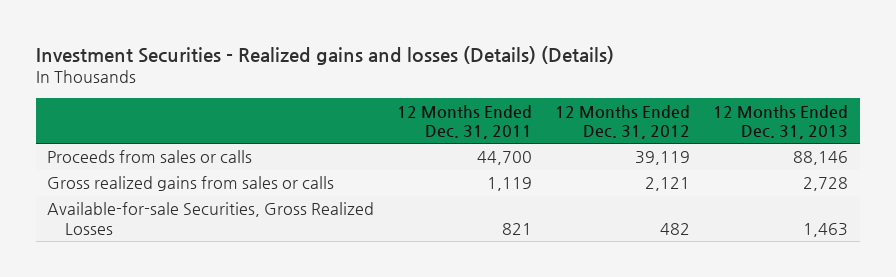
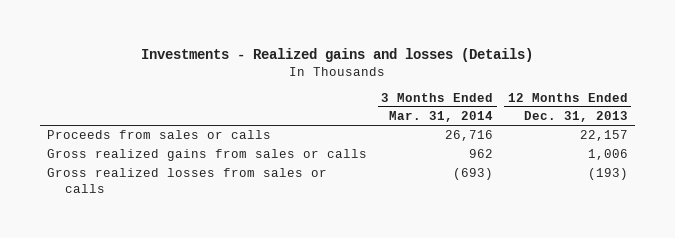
- Investment Securities - Realized gains and losses (Details) (Details)
+ Investments - Realized gains and losses (Details)
- | 12 Months Ended Dec. 31, 2011 | 12 Months Ended Dec. 31, 2012 | 12 Months Ended Dec. 31, 2013
+ | 3 Months Ended Mar. 31, 2014 | 12 Months Ended Dec. 31, 2013
- Proceeds from sales or calls | 44,700 | 39,119 | 88,146
- Gross realized gains from sales or calls | 1,119 | 2,121 | 2,728
- Available-for-sale Securities, Gross Realized Losses | 821 | 482 | 1,463
+ Proceeds from sales or calls | 26,716 | 22,157
+ Gross realized gains from sales or calls | 962 | 1,006
+ Gross realized losses from sales or calls | (693) | (193)

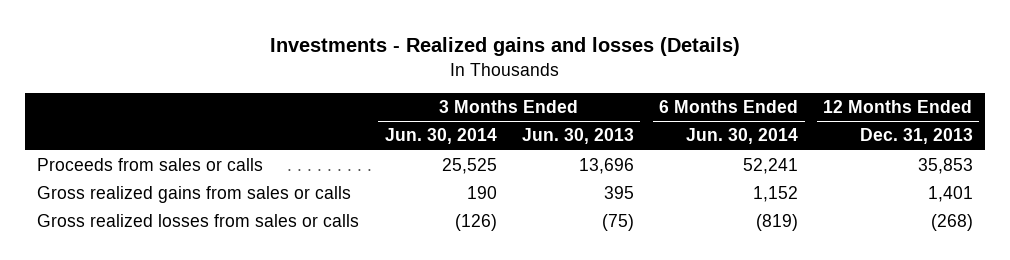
- | 3 Months Ended Mar. 31, 2014 | 12 Months Ended Dec. 31, 2013
+ | 3 Months Ended Jun. 30, 2014 | 3 Months Ended Jun. 30, 2013 | 6 Months Ended Jun. 30, 2014 | 12 Months Ended Dec. 31, 2013
- Proceeds from sales or calls | 26,716 | 22,157
- Gross realized gains from sales or calls | 962 | 1,006
- Gross realized losses from sales or calls | (693) | (193)
+ Proceeds from sales or calls | 25,525 | 13,696 | 52,241 | 35,853
+ Gross realized gains from sales or calls | 190 | 395 | 1,152 | 1,401
+ Gross realized losses from sales or calls | (126) | (75) | (819) | (268)

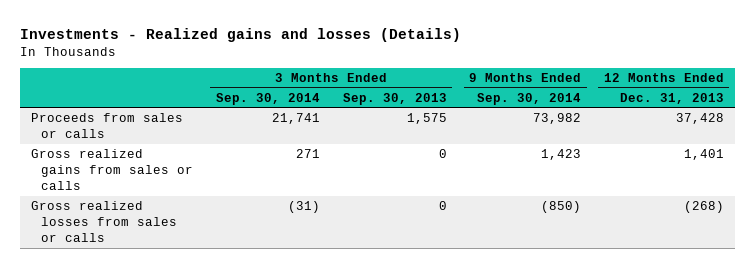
- | 3 Months Ended Jun. 30, 2014 | 3 Months Ended Jun. 30, 2013 | 6 Months Ended Jun. 30, 2014 | 12 Months Ended Dec. 31, 2013
+ | 3 Months Ended Sep. 30, 2014 | 3 Months Ended Sep. 30, 2013 | 9 Months Ended Sep. 30, 2014 | 12 Months Ended Dec. 31, 2013
- Proceeds from sales or calls | 25,525 | 13,696 | 52,241 | 35,853
+ Proceeds from sales or calls | 21,741 | 1,575 | 73,982 | 37,428

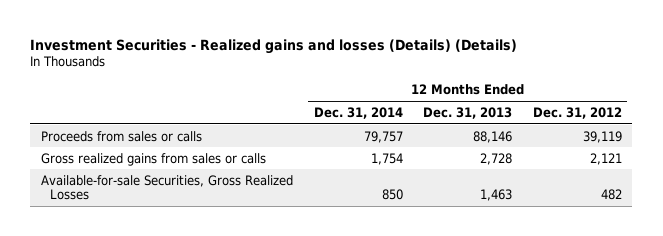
- Investments - Realized gains and losses (Details)
+ Investment Securities - Realized gains and losses (Details) (Details)
- | 3 Months Ended Sep. 30, 2014 | 3 Months Ended Sep. 30, 2013 | 9 Months Ended Sep. 30, 2014 | 12 Months Ended Dec. 31, 2013
+ | 12 Months Ended Dec. 31, 2014 | 12 Months Ended Dec. 31, 2013 | 12 Months Ended Dec. 31, 2012
- Proceeds from sales or calls | 21,741 | 1,575 | 73,982 | 37,428
- Gross realized gains from sales or calls | 271 | 0 | 1,423 | 1,401
- Gross realized losses from sales or calls | (31) | 0 | (850) | (268)
+ Proceeds from sales or calls | 79,757 | 88,146 | 39,119
+ Gross realized gains from sales or calls | 1,754 | 2,728 | 2,121
+ Available-for-sale Securities, Gross Realized Losses | 850 | 1,463 | 482

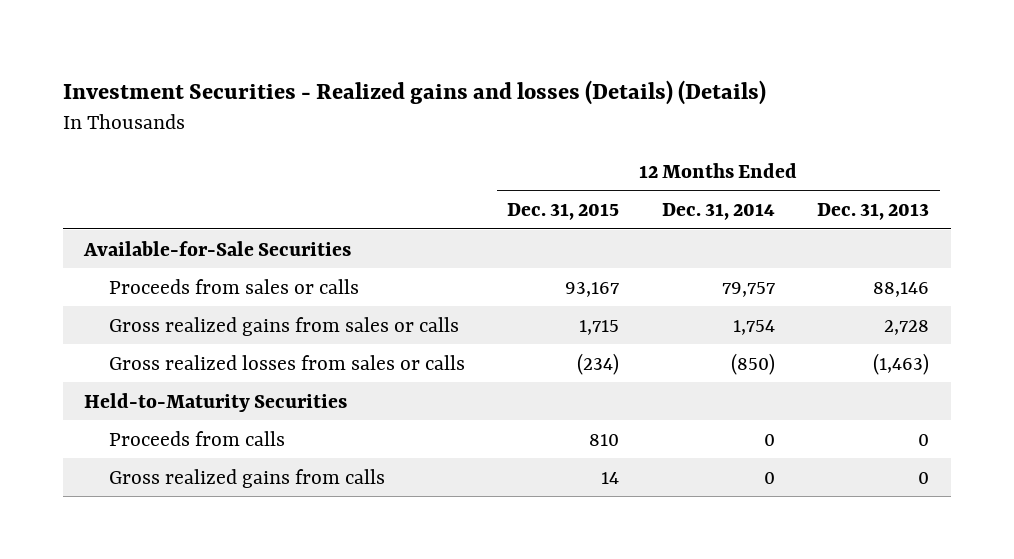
- | 12 Months Ended Dec. 31, 2014 | 12 Months Ended Dec. 31, 2013 | 12 Months Ended Dec. 31, 2012
+ | 12 Months Ended Dec. 31, 2015 | 12 Months Ended Dec. 31, 2014 | 12 Months Ended Dec. 31, 2013
+ Available-for-Sale Securities
- Available-for-sale Securities, Gross Realized Losses | 850 | 1,463 | 482
+ Gross realized losses from sales or calls | (234) | (850) | (1,463)
+ Held-to-Maturity Securities
+ Proceeds from calls | 810 | 0 | 0
+ Gross realized gains from calls | 14 | 0 | 0

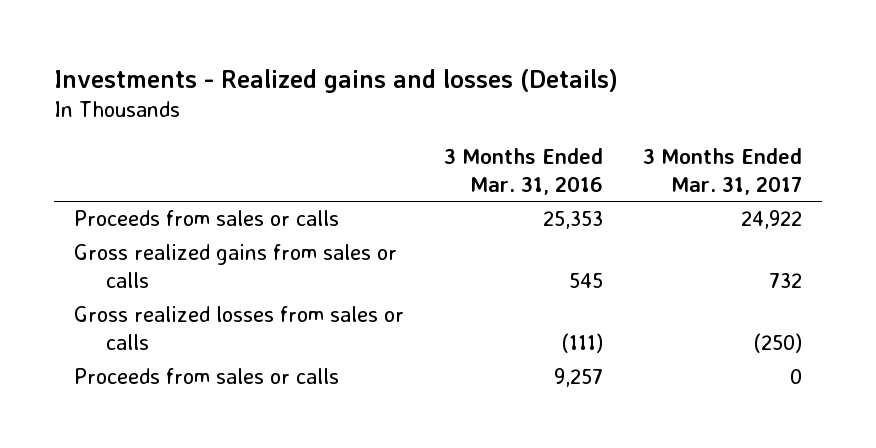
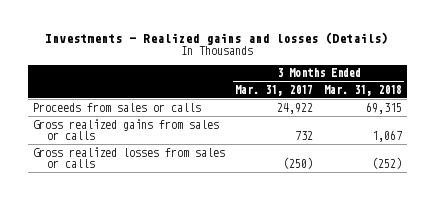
- | 3 Months Ended Mar. 31, 2016 | 3 Months Ended Mar. 31, 2017
+ | 3 Months Ended Mar. 31, 2017 | 3 Months Ended Mar. 31, 2018
- Proceeds from sales or calls | 9,257 | 0

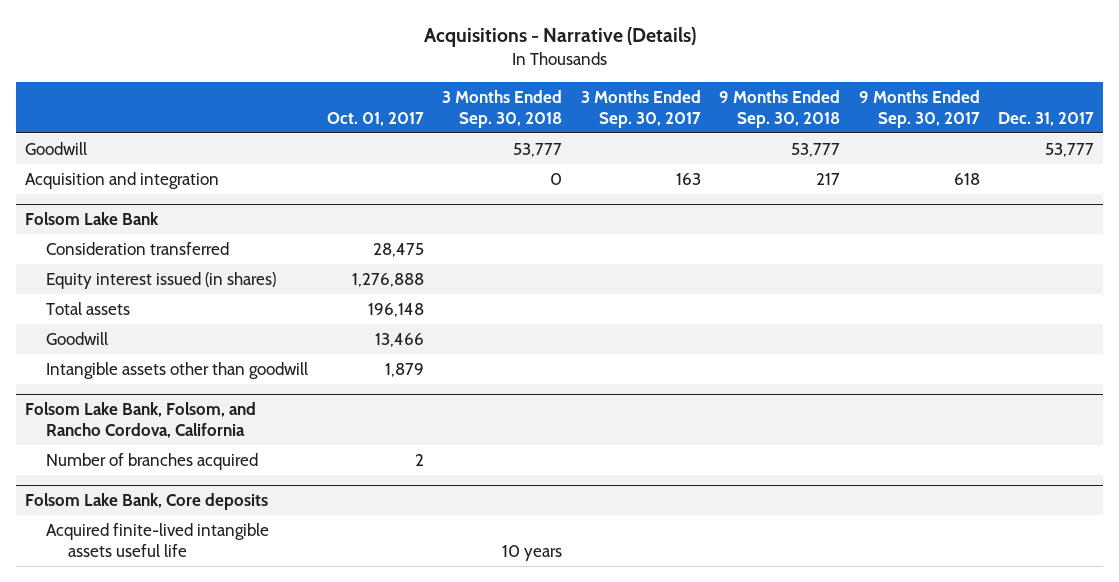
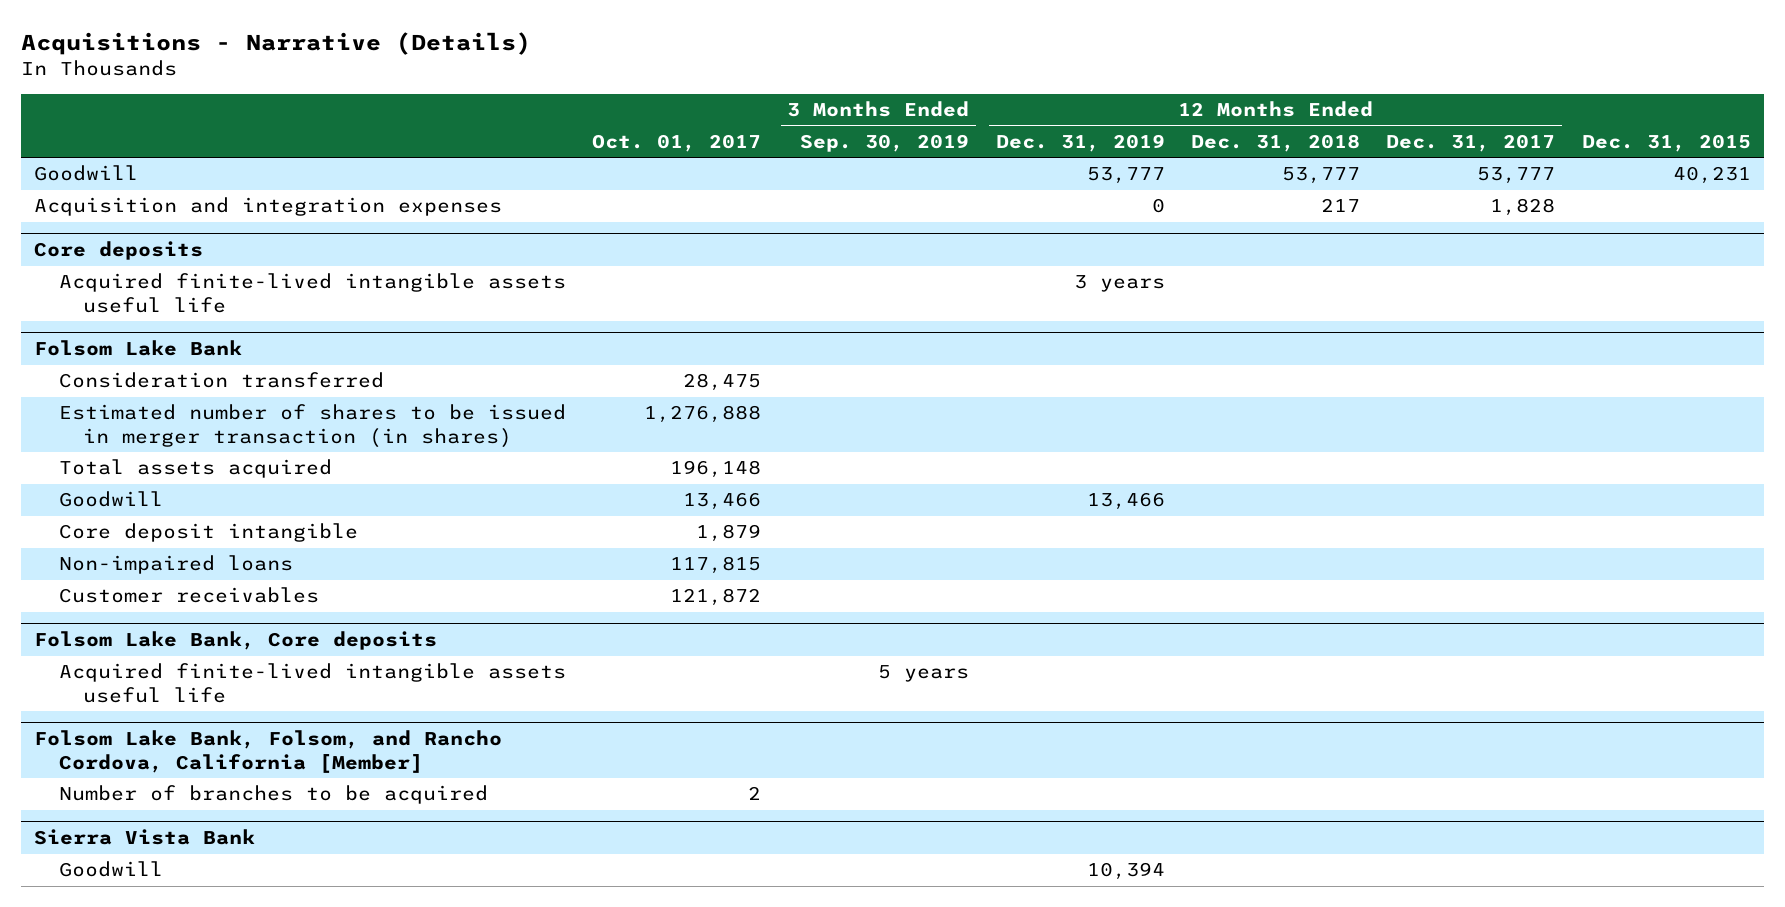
- | Oct. 01, 2017 | 3 Months Ended Sep. 30, 2018 | 3 Months Ended Sep. 30, 2017 | 9 Months Ended Sep. 30, 2018 | 9 Months Ended Sep. 30, 2017 | Dec. 31, 2017
+ | Oct. 01, 2017 | 3 Months Ended Sep. 30, 2019 | 12 Months Ended Dec. 31, 2019 | 12 Months Ended Dec. 31, 2018 | 12 Months Ended Dec. 31, 2017 | Dec. 31, 2015
- Acquisition and integration | | 0 | 163 | 217 | 618 |
+ Acquisition and integration expenses | | | 0 | 217 | 1,828 |
+ Core deposits
+ Acquired finite-lived intangible assets useful life | | | 3 years | | |
@ Folsom Lake Bank
- Equity interest issued (in shares) | 1,276,888 | | | | |
- Total assets | 196,148 | | | | |
+ Estimated number of shares to be issued in merger transaction (in shares) | 1,276,888 | | | | |
+ Total assets acquired | 196,148 | | | | |
- Intangible assets other than goodwill | 1,879 | | | | |
- Folsom Lake Bank, Folsom, and Rancho Cordova, California
- Number of branches acquired | 2 | | | | |
@ Folsom Lake Bank
+ Core deposit intangible | 1,879 | | | | |
+ Non-impaired loans | 117,815 | | | | |
+ Customer receivables | 121,872 | | | | |
+ Folsom Lake Bank, Folsom, and Rancho Cordova, California [Member]
+ Number of branches to be acquired | 2 | | | | |
+ Sierra Vista Bank
+ Goodwill | | | 10,394 | | |

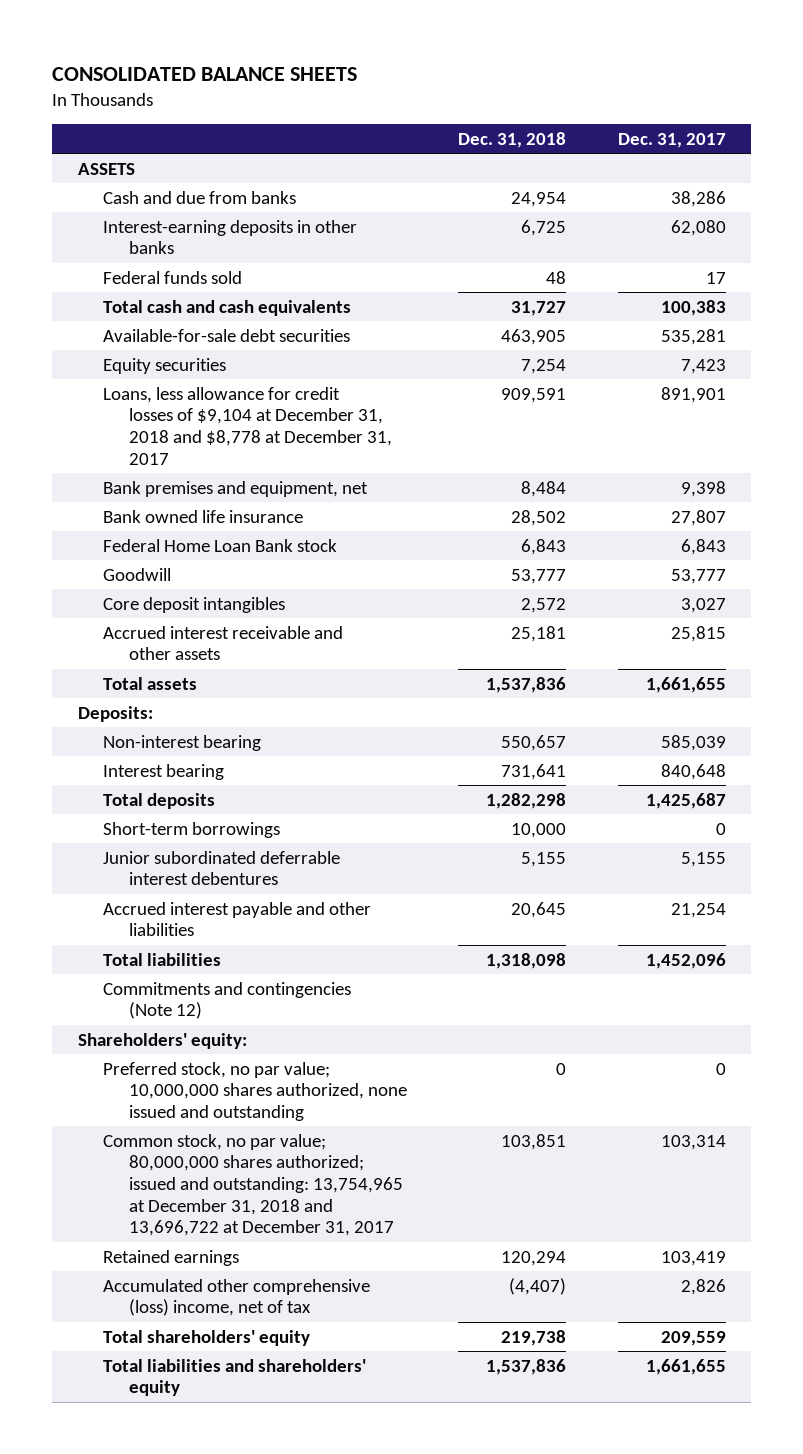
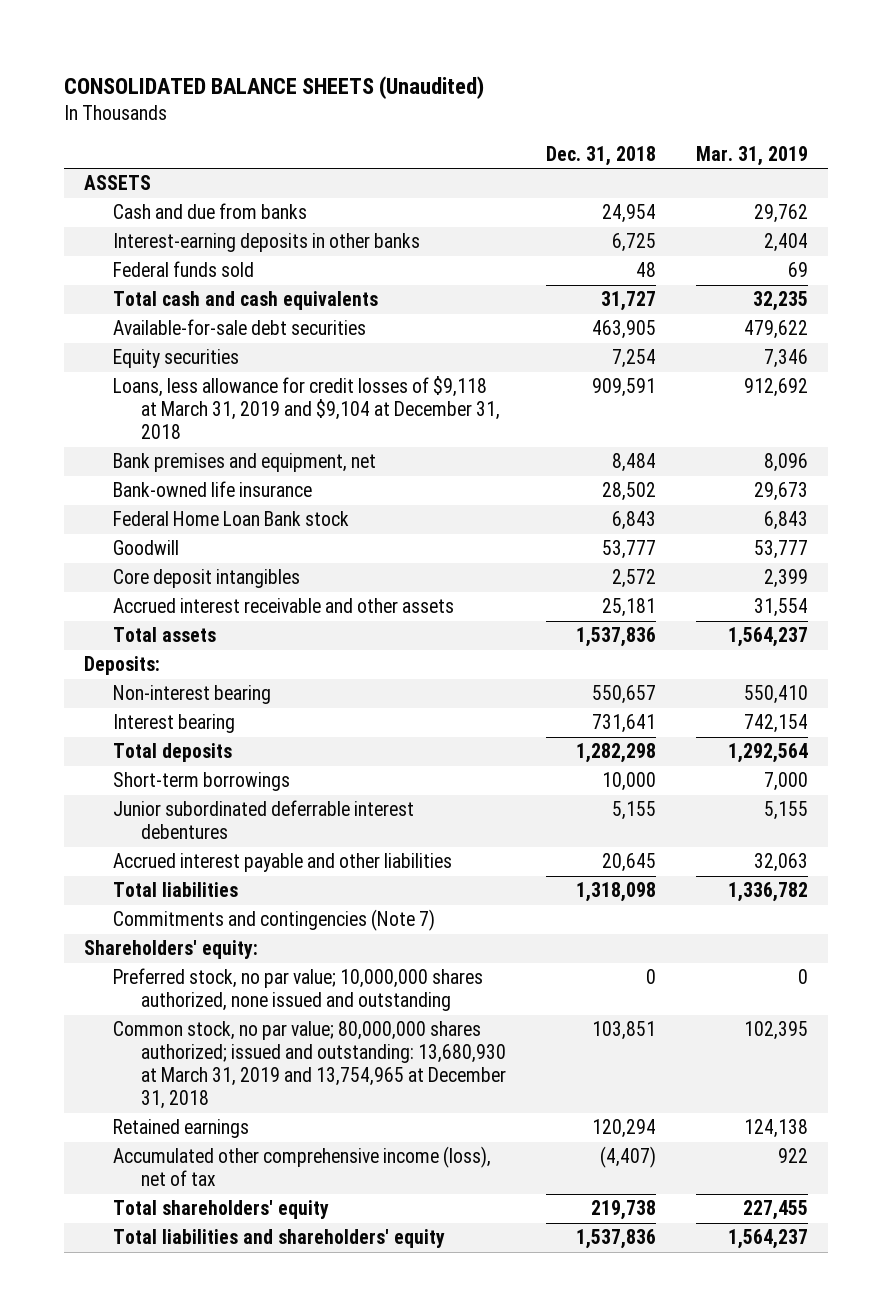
- CONSOLIDATED BALANCE SHEETS
+ CONSOLIDATED BALANCE SHEETS (Unaudited)
- | Dec. 31, 2018 | Dec. 31, 2017
+ | Dec. 31, 2018 | Mar. 31, 2019
- Loans, less allowance for credit losses of $9,104 at December 31, 2018 and $8,778 at December 31, 2017 | 909,591 | 891,901
+ Loans, less allowance for credit losses of $9,118 at March 31, 2019 and $9,104 at December 31, 2018 | 909,591 | 912,692
- Bank owned life insurance | 28,502 | 27,807
+ Bank-owned life insurance | 28,502 | 29,673
- Commitments and contingencies (Note 12)
+ Commitments and contingencies (Note 7)
- Common stock, no par value; 80,000,000 shares authorized; issued and outstanding: 13,754,965 at December 31, 2018 and 13,696,722 at December 31, 2017 | 103,851 | 103,314
+ Common stock, no par value; 80,000,000 shares authorized; issued and outstanding: 13,680,930 at March 31, 2019 and 13,754,965 at December 31, 2018 | 103,851 | 102,395
- Accumulated other comprehensive (loss) income, net of tax | (4,407) | 2,826
+ Accumulated other comprehensive income (loss), net of tax | (4,407) | 922

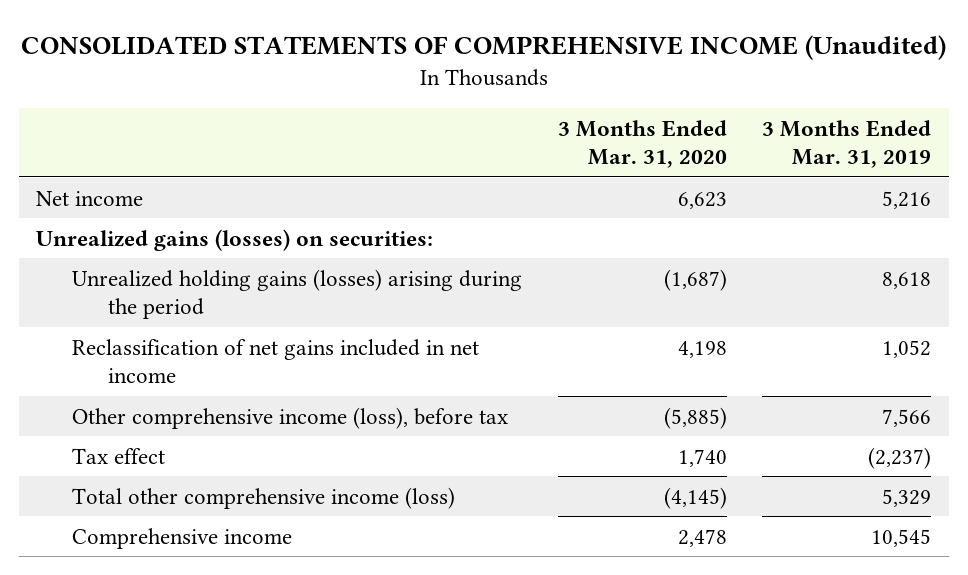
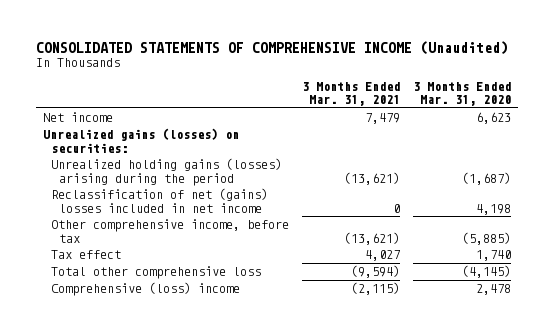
- | 3 Months Ended Mar. 31, 2020 | 3 Months Ended Mar. 31, 2019
+ | 3 Months Ended Mar. 31, 2021 | 3 Months Ended Mar. 31, 2020
- Reclassification of net gains included in net income | 4,198 | 1,052
- Other comprehensive income (loss), before tax | (5,885) | 7,566
+ Reclassification of net (gains) losses included in net income | 0 | 4,198
+ Other comprehensive income, before tax | (13,621) | (5,885)
- Total other comprehensive income (loss) | (4,145) | 5,329
- Comprehensive income | 2,478 | 10,545
+ Total other comprehensive loss | (9,594) | (4,145)
+ Comprehensive (loss) income | (2,115) | 2,478

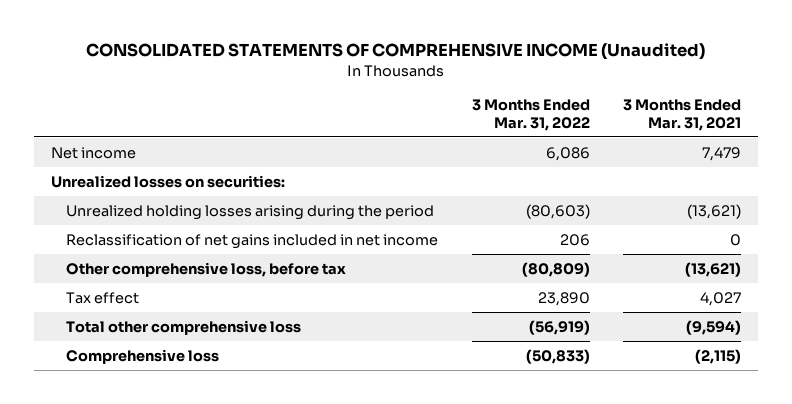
- | 3 Months Ended Mar. 31, 2021 | 3 Months Ended Mar. 31, 2020
+ | 3 Months Ended Mar. 31, 2022 | 3 Months Ended Mar. 31, 2021
- Unrealized gains (losses) on securities:
- Unrealized holding gains (losses) arising during the period | (13,621) | (1,687)
- Reclassification of net (gains) losses included in net income | 0 | 4,198
- Other comprehensive income, before tax | (13,621) | (5,885)
+ Unrealized losses on securities:
+ Unrealized holding losses arising during the period | (80,603) | (13,621)
+ Reclassification of net gains included in net income | 206 | 0
+ Other comprehensive loss, before tax | (80,809) | (13,621)
- Comprehensive (loss) income | (2,115) | 2,478
+ Comprehensive loss | (50,833) | (2,115)

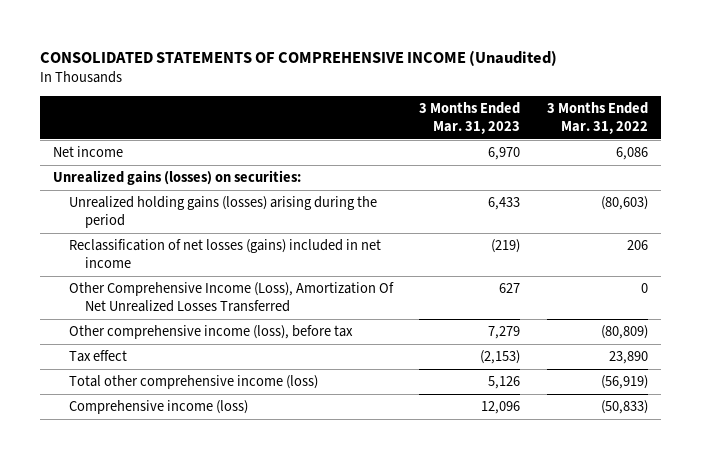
- | 3 Months Ended Mar. 31, 2022 | 3 Months Ended Mar. 31, 2021
+ | 3 Months Ended Mar. 31, 2023 | 3 Months Ended Mar. 31, 2022
- Unrealized losses on securities:
- Unrealized holding losses arising during the period | (80,603) | (13,621)
- Reclassification of net gains included in net income | 206 | 0
- Other comprehensive loss, before tax | (80,809) | (13,621)
+ Unrealized gains (losses) on securities:
+ Unrealized holding gains (losses) arising during the period | 6,433 | (80,603)
+ Reclassification of net losses (gains) included in net income | (219) | 206
+ Other Comprehensive Income (Loss), Amortization Of Net Unrealized Losses Transferred | 627 | 0
+ Other comprehensive income (loss), before tax | 7,279 | (80,809)
- Total other comprehensive loss | (56,919) | (9,594)
- Comprehensive loss | (50,833) | (2,115)
+ Total other comprehensive income (loss) | 5,126 | (56,919)
+ Comprehensive income (loss) | 12,096 | (50,833)

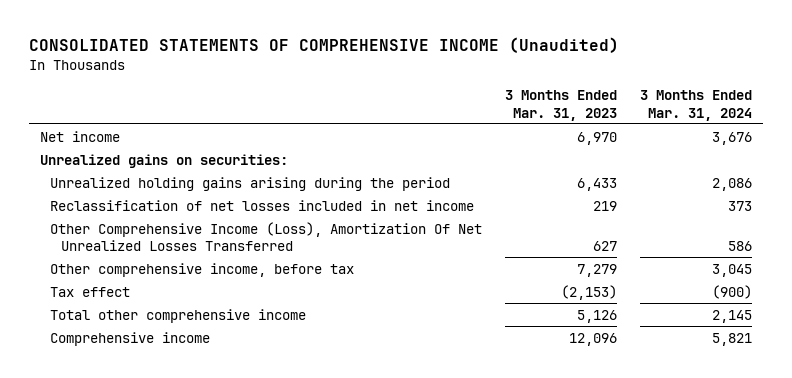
- | 3 Months Ended Mar. 31, 2023 | 3 Months Ended Mar. 31, 2022
+ | 3 Months Ended Mar. 31, 2023 | 3 Months Ended Mar. 31, 2024
- Unrealized gains (losses) on securities:
- Unrealized holding gains (losses) arising during the period | 6,433 | (80,603)
- Reclassification of net losses (gains) included in net income | (219) | 206
+ Unrealized gains on securities:
+ Unrealized holding gains arising during the period | 6,433 | 2,086
+ Reclassification of net losses included in net income | 219 | 373
- Other comprehensive income (loss), before tax | 7,279 | (80,809)
+ Other comprehensive income, before tax | 7,279 | 3,045
- Total other comprehensive income (loss) | 5,126 | (56,919)
- Comprehensive income (loss) | 12,096 | (50,833)
+ Total other comprehensive income | 5,126 | 2,145
+ Comprehensive income | 12,096 | 5,821

